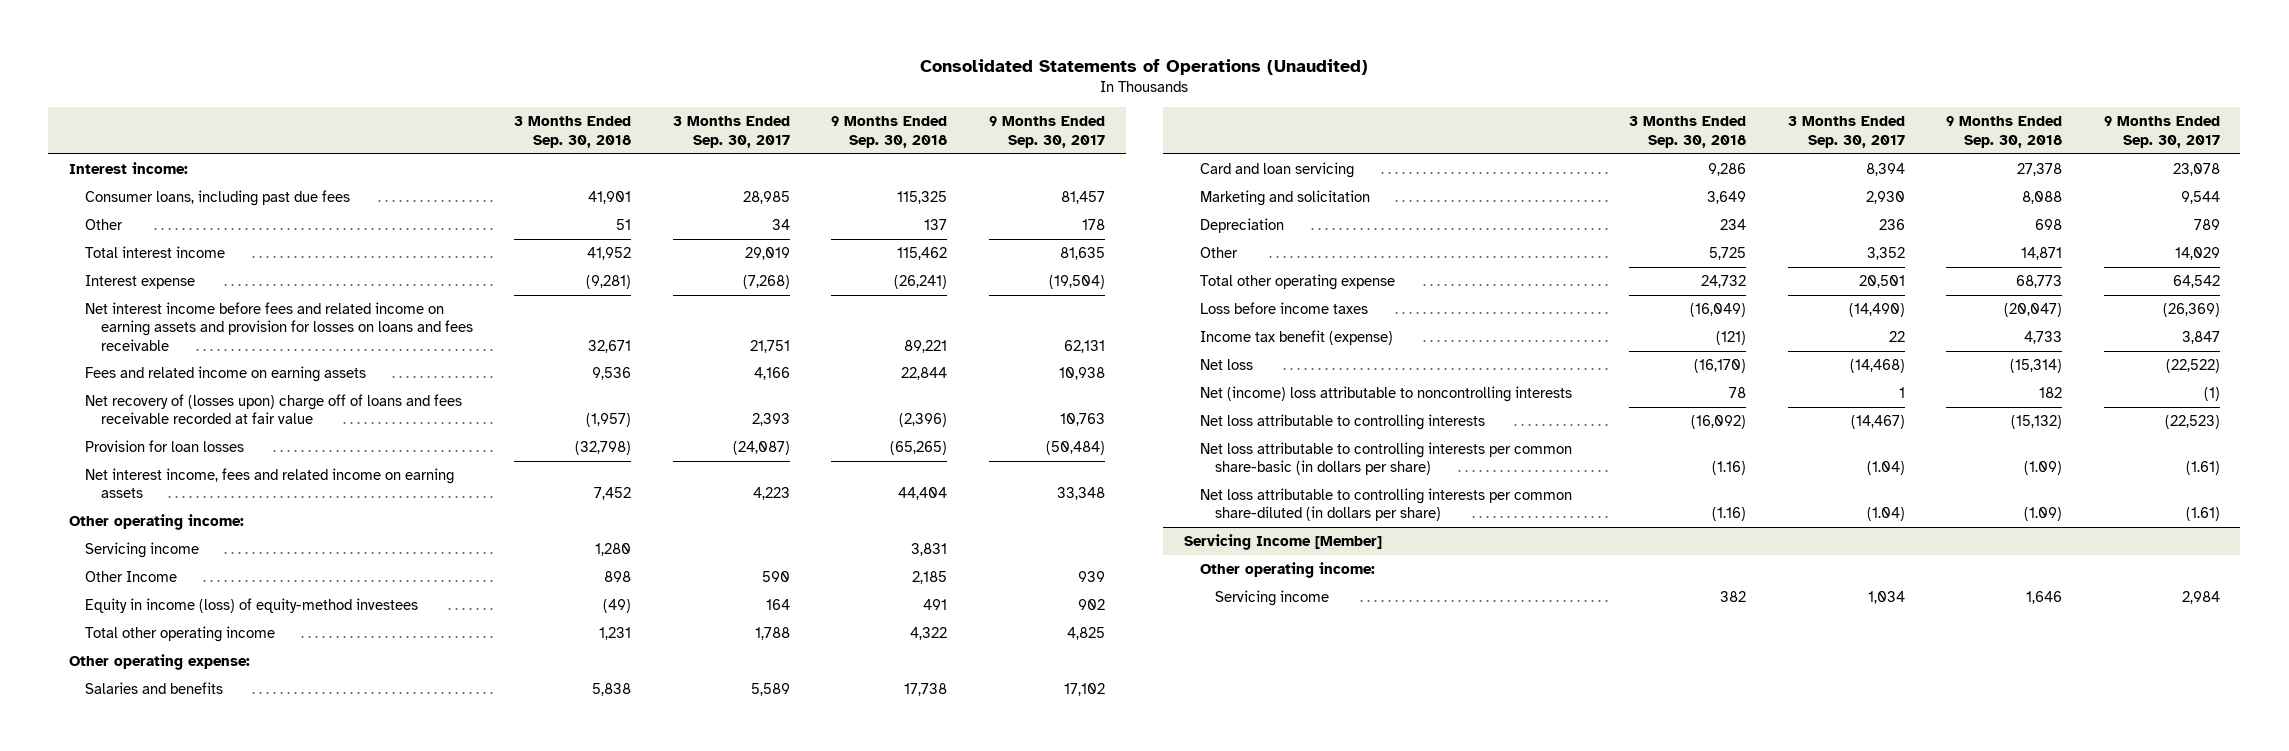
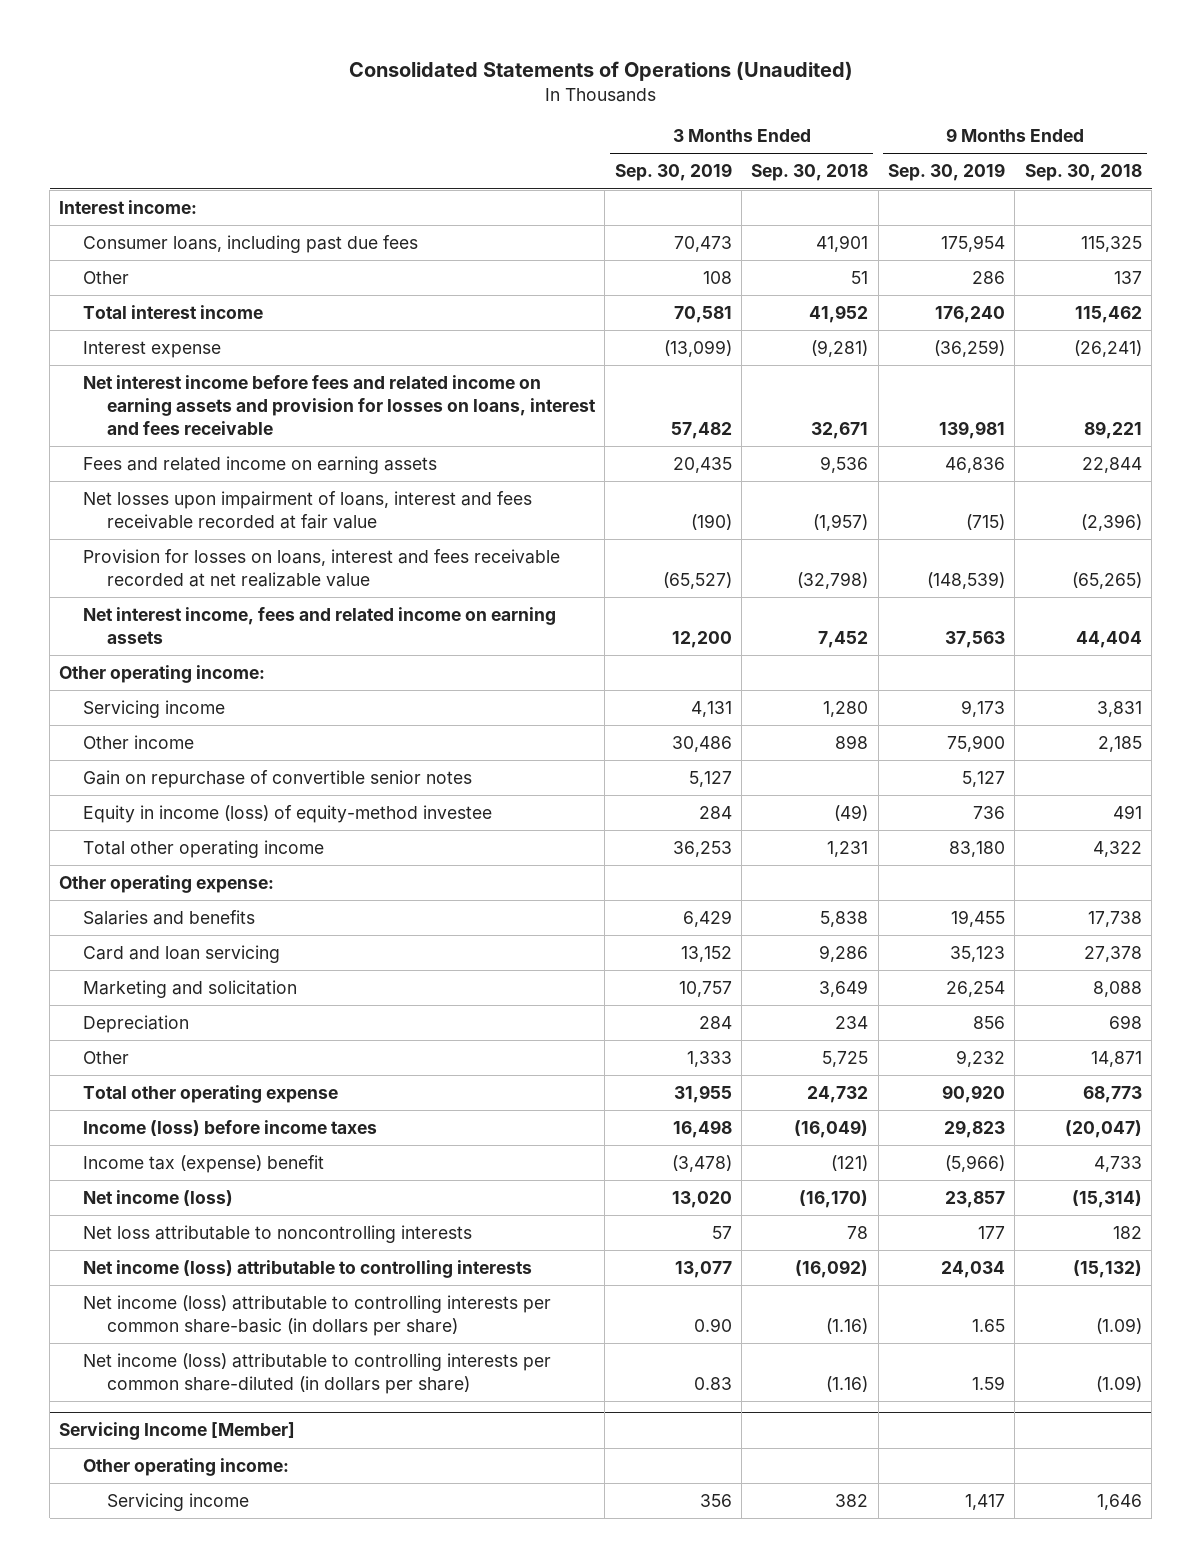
- | 3 Months Ended Sep. 30, 2018 | 3 Months Ended Sep. 30, 2017 | 9 Months Ended Sep. 30, 2018 | 9 Months Ended Sep. 30, 2017
+ | 3 Months Ended Sep. 30, 2019 | 3 Months Ended Sep. 30, 2018 | 9 Months Ended Sep. 30, 2019 | 9 Months Ended Sep. 30, 2018
- Net interest income before fees and related income on earning assets and provision for losses on loans and fees receivable | 32,671 | 21,751 | 89,221 | 62,131
+ Net interest income before fees and related income on earning assets and provision for losses on loans, interest and fees receivable | 57,482 | 32,671 | 139,981 | 89,221
- Net recovery of (losses upon) charge off of loans and fees receivable recorded at fair value | (1,957) | 2,393 | (2,396) | 10,763
- Provision for loan losses | (32,798) | (24,087) | (65,265) | (50,484)
+ Net losses upon impairment of loans, interest and fees receivable recorded at fair value | (190) | (1,957) | (715) | (2,396)
+ Provision for losses on loans, interest and fees receivable recorded at net realizable value | (65,527) | (32,798) | (148,539) | (65,265)
- Other Income | 898 | 590 | 2,185 | 939
- Equity in income (loss) of equity-method investees | (49) | 164 | 491 | 902
+ Other income | 30,486 | 898 | 75,900 | 2,185
+ Gain on repurchase of convertible senior notes | 5,127 | | 5,127 |
+ Equity in income (loss) of equity-method investee | 284 | (49) | 736 | 491
- Loss before income taxes | (16,049) | (14,490) | (20,047) | (26,369)
- Income tax benefit (expense) | (121) | 22 | 4,733 | 3,847
- Net loss | (16,170) | (14,468) | (15,314) | (22,522)
- Net (income) loss attributable to noncontrolling interests | 78 | 1 | 182 | (1)
- Net loss attributable to controlling interests | (16,092) | (14,467) | (15,132) | (22,523)
- Net loss attributable to controlling interests per common share-basic (in dollars per share) | (1.16) | (1.04) | (1.09) | (1.61)
- Net loss attributable to controlling interests per common share-diluted (in dollars per share) | (1.16) | (1.04) | (1.09) | (1.61)
+ Income (loss) before income taxes | 16,498 | (16,049) | 29,823 | (20,047)
+ Income tax (expense) benefit | (3,478) | (121) | (5,966) | 4,733
+ Net income (loss) | 13,020 | (16,170) | 23,857 | (15,314)
+ Net loss attributable to noncontrolling interests | 57 | 78 | 177 | 182
+ Net income (loss) attributable to controlling interests | 13,077 | (16,092) | 24,034 | (15,132)
+ Net income (loss) attributable to controlling interests per common share-basic (in dollars per share) | 0.90 | (1.16) | 1.65 | (1.09)
+ Net income (loss) attributable to controlling interests per common share-diluted (in dollars per share) | 0.83 | (1.16) | 1.59 | (1.09)

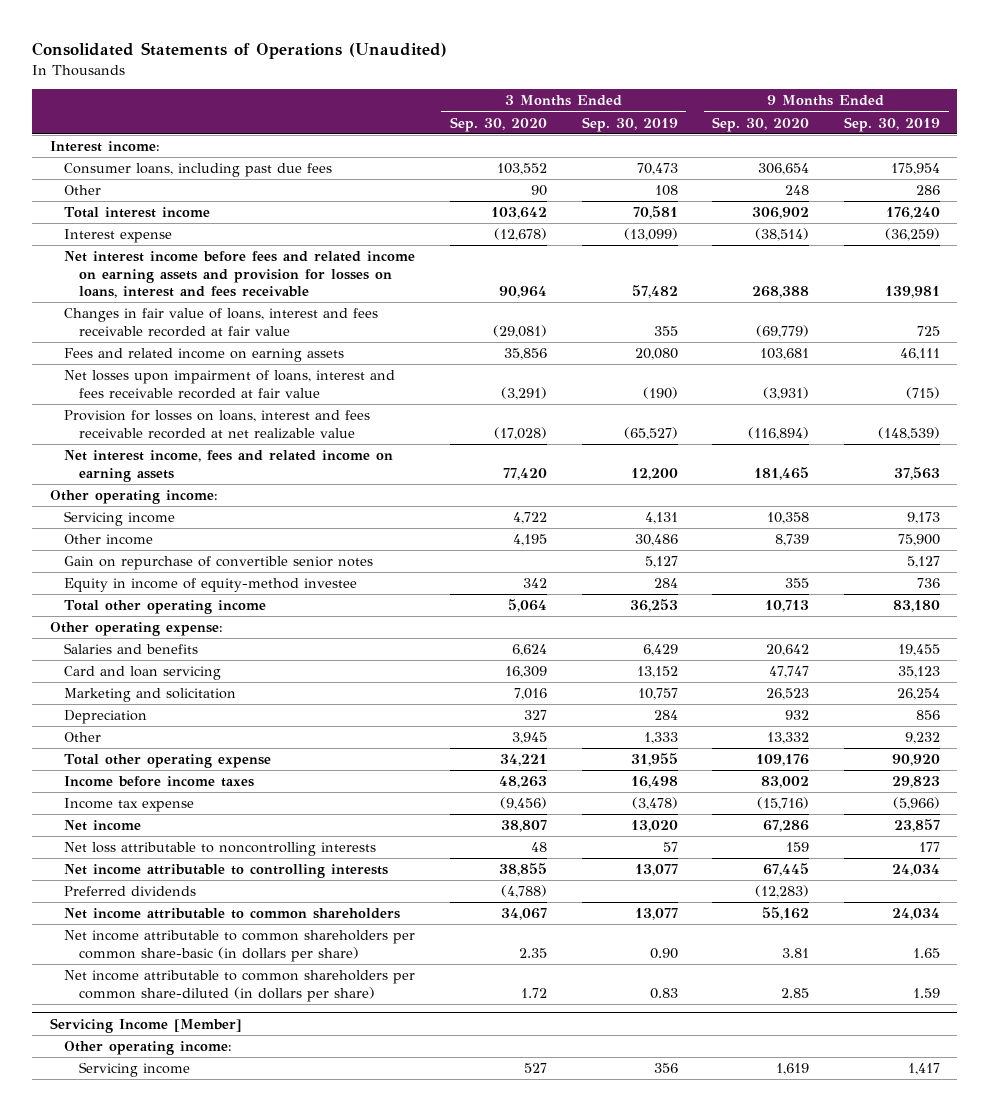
- | 3 Months Ended Sep. 30, 2019 | 3 Months Ended Sep. 30, 2018 | 9 Months Ended Sep. 30, 2019 | 9 Months Ended Sep. 30, 2018
+ | 3 Months Ended Sep. 30, 2020 | 3 Months Ended Sep. 30, 2019 | 9 Months Ended Sep. 30, 2020 | 9 Months Ended Sep. 30, 2019
- Fees and related income on earning assets | 20,435 | 9,536 | 46,836 | 22,844
+ Changes in fair value of loans, interest and fees receivable recorded at fair value | (29,081) | 355 | (69,779) | 725
+ Fees and related income on earning assets | 35,856 | 20,080 | 103,681 | 46,111
- Equity in income (loss) of equity-method investee | 284 | (49) | 736 | 491
+ Equity in income of equity-method investee | 342 | 284 | 355 | 736
- Income (loss) before income taxes | 16,498 | (16,049) | 29,823 | (20,047)
- Income tax (expense) benefit | (3,478) | (121) | (5,966) | 4,733
- Net income (loss) | 13,020 | (16,170) | 23,857 | (15,314)
+ Income before income taxes | 48,263 | 16,498 | 83,002 | 29,823
+ Income tax expense | (9,456) | (3,478) | (15,716) | (5,966)
+ Net income | 38,807 | 13,020 | 67,286 | 23,857
- Net income (loss) attributable to controlling interests | 13,077 | (16,092) | 24,034 | (15,132)
- Net income (loss) attributable to controlling interests per common share-basic (in dollars per share) | 0.90 | (1.16) | 1.65 | (1.09)
- Net income (loss) attributable to controlling interests per common share-diluted (in dollars per share) | 0.83 | (1.16) | 1.59 | (1.09)
+ Net income attributable to controlling interests | 38,855 | 13,077 | 67,445 | 24,034
+ Preferred dividends | (4,788) | | (12,283) |
+ Net income attributable to common shareholders | 34,067 | 13,077 | 55,162 | 24,034
+ Net income attributable to common shareholders per common share-basic (in dollars per share) | 2.35 | 0.90 | 3.81 | 1.65
+ Net income attributable to common shareholders per common share-diluted (in dollars per share) | 1.72 | 0.83 | 2.85 | 1.59

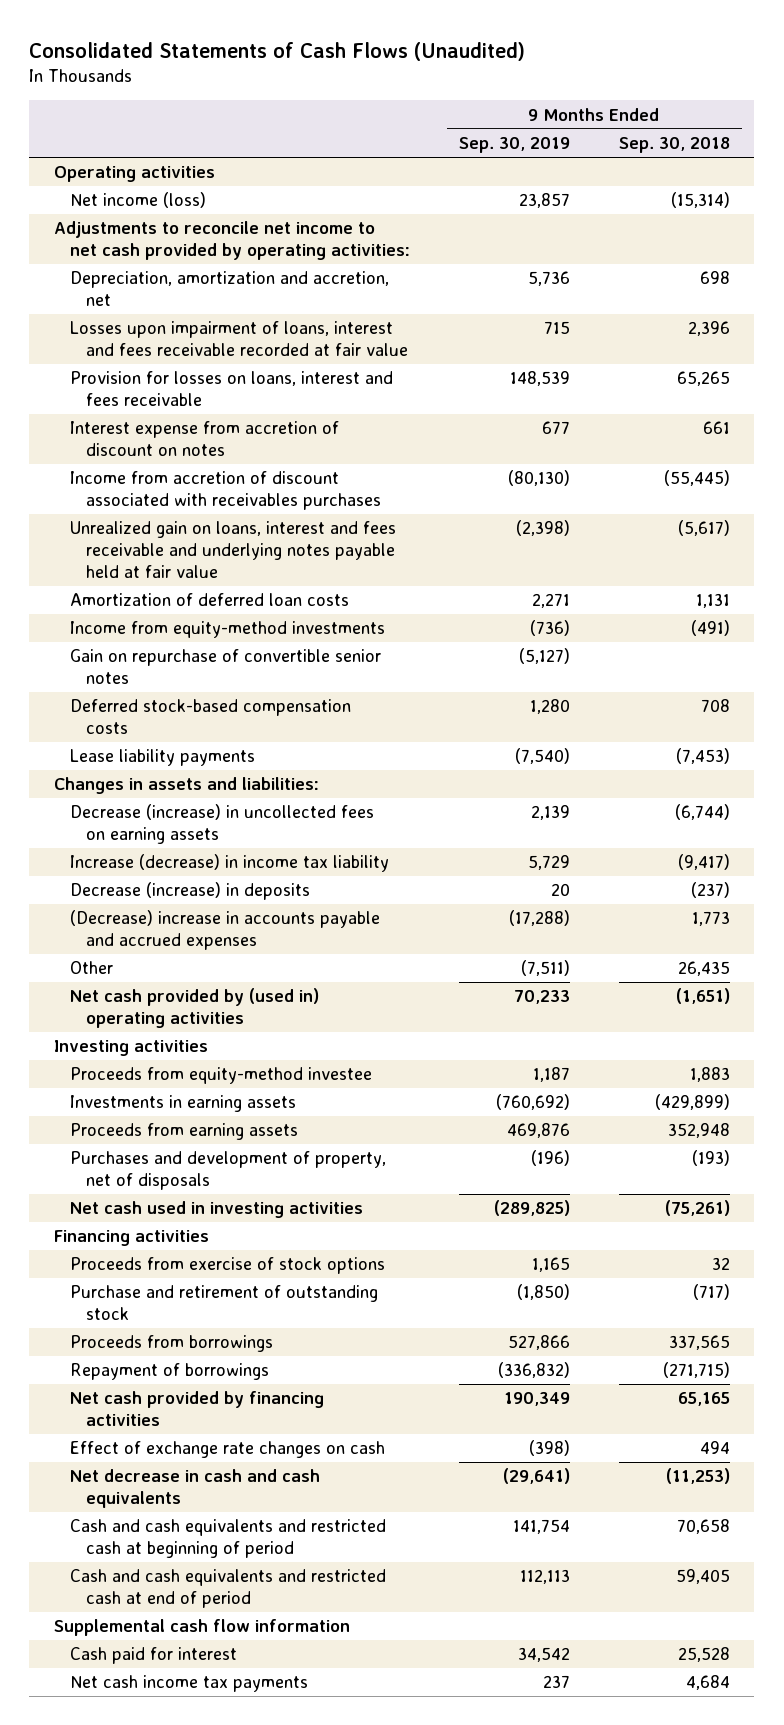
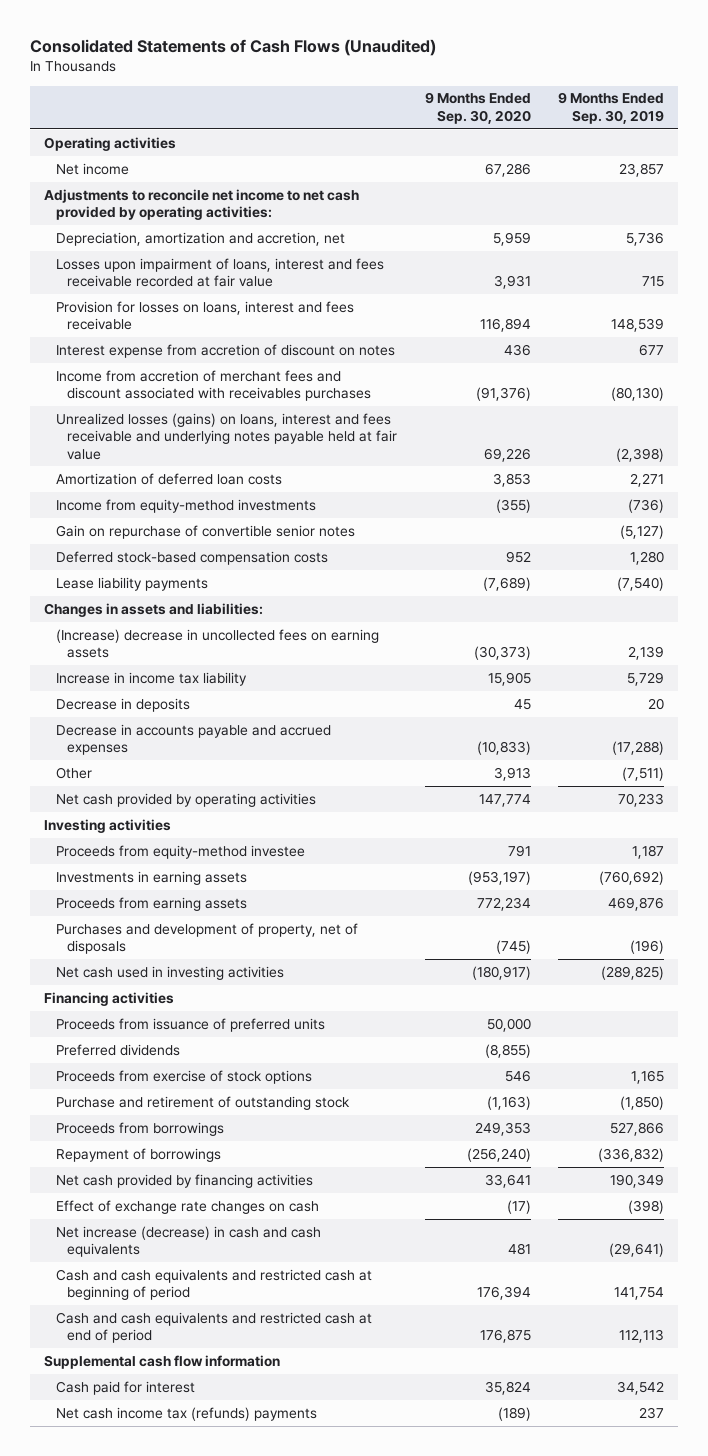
- | 9 Months Ended Sep. 30, 2019 | 9 Months Ended Sep. 30, 2018
+ | 9 Months Ended Sep. 30, 2020 | 9 Months Ended Sep. 30, 2019
- Net income (loss) | 23,857 | (15,314)
+ Net income | 67,286 | 23,857
- Income from accretion of discount associated with receivables purchases | (80,130) | (55,445)
- Unrealized gain on loans, interest and fees receivable and underlying notes payable held at fair value | (2,398) | (5,617)
+ Income from accretion of merchant fees and discount associated with receivables purchases | (91,376) | (80,130)
+ Unrealized losses (gains) on loans, interest and fees receivable and underlying notes payable held at fair value | 69,226 | (2,398)
- Decrease (increase) in uncollected fees on earning assets | 2,139 | (6,744)
- Increase (decrease) in income tax liability | 5,729 | (9,417)
- Decrease (increase) in deposits | 20 | (237)
- (Decrease) increase in accounts payable and accrued expenses | (17,288) | 1,773
+ (Increase) decrease in uncollected fees on earning assets | (30,373) | 2,139
+ Increase in income tax liability | 15,905 | 5,729
+ Decrease in deposits | 45 | 20
+ Decrease in accounts payable and accrued expenses | (10,833) | (17,288)
- Net cash provided by (used in) operating activities | 70,233 | (1,651)
+ Net cash provided by operating activities | 147,774 | 70,233
+ Proceeds from issuance of preferred units | 50,000 |
+ Preferred dividends | (8,855) |
- Net decrease in cash and cash equivalents | (29,641) | (11,253)
+ Net increase (decrease) in cash and cash equivalents | 481 | (29,641)
- Net cash income tax payments | 237 | 4,684
+ Net cash income tax (refunds) payments | (189) | 237

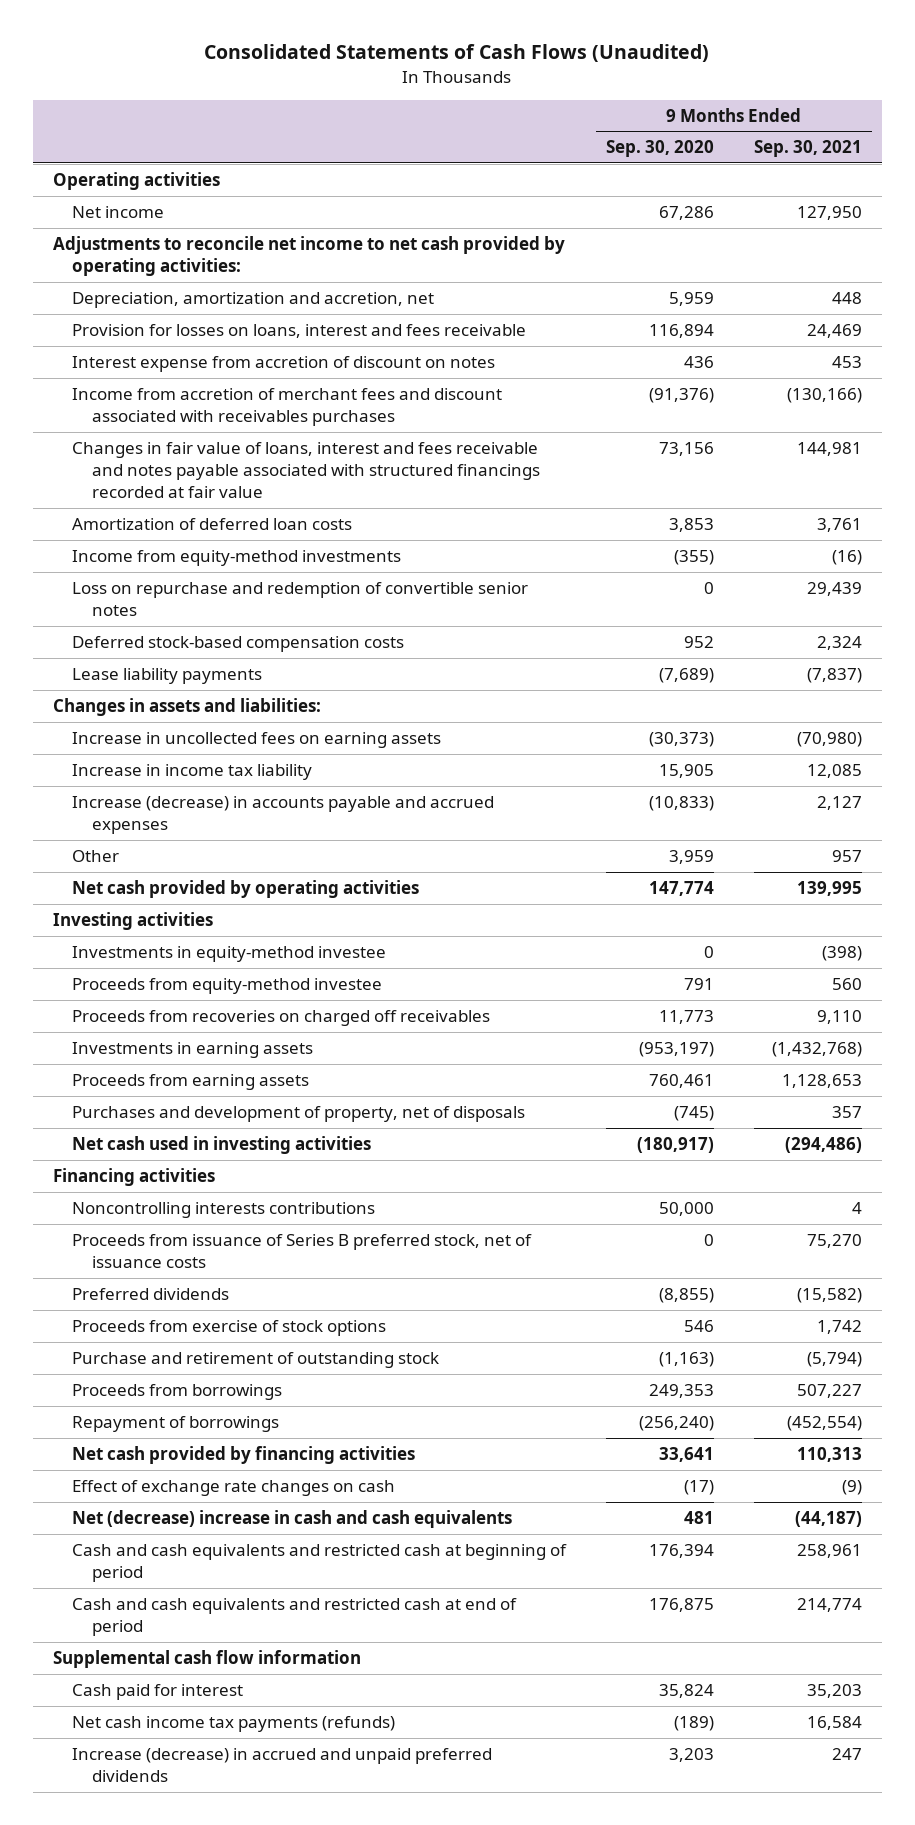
- | 9 Months Ended Sep. 30, 2020 | 9 Months Ended Sep. 30, 2019
+ | 9 Months Ended Sep. 30, 2020 | 9 Months Ended Sep. 30, 2021
- Losses upon impairment of loans, interest and fees receivable recorded at fair value | 3,931 | 715
- Unrealized losses (gains) on loans, interest and fees receivable and underlying notes payable held at fair value | 69,226 | (2,398)
+ Changes in fair value of loans, interest and fees receivable and notes payable associated with structured financings recorded at fair value | 73,156 | 144,981
- Gain on repurchase of convertible senior notes | | (5,127)
+ Loss on repurchase and redemption of convertible senior notes | 0 | 29,439
- (Increase) decrease in uncollected fees on earning assets | (30,373) | 2,139
+ Increase in uncollected fees on earning assets | (30,373) | (70,980)
- Decrease in deposits | 45 | 20
- Decrease in accounts payable and accrued expenses | (10,833) | (17,288)
- Other | 3,913 | (7,511)
+ Increase (decrease) in accounts payable and accrued expenses | (10,833) | 2,127
+ Other | 3,959 | 957
+ Investments in equity-method investee | 0 | (398)
+ Proceeds from recoveries on charged off receivables | 11,773 | 9,110
- Proceeds from earning assets | 772,234 | 469,876
+ Proceeds from earning assets | 760,461 | 1,128,653
- Proceeds from issuance of preferred units | 50,000 |
+ Noncontrolling interests contributions | 50,000 | 4
+ Proceeds from issuance of Series B preferred stock, net of issuance costs | 0 | 75,270
- Net increase (decrease) in cash and cash equivalents | 481 | (29,641)
+ Net (decrease) increase in cash and cash equivalents | 481 | (44,187)
- Net cash income tax (refunds) payments | (189) | 237
+ Net cash income tax payments (refunds) | (189) | 16,584
+ Increase (decrease) in accrued and unpaid preferred dividends | 3,203 | 247

